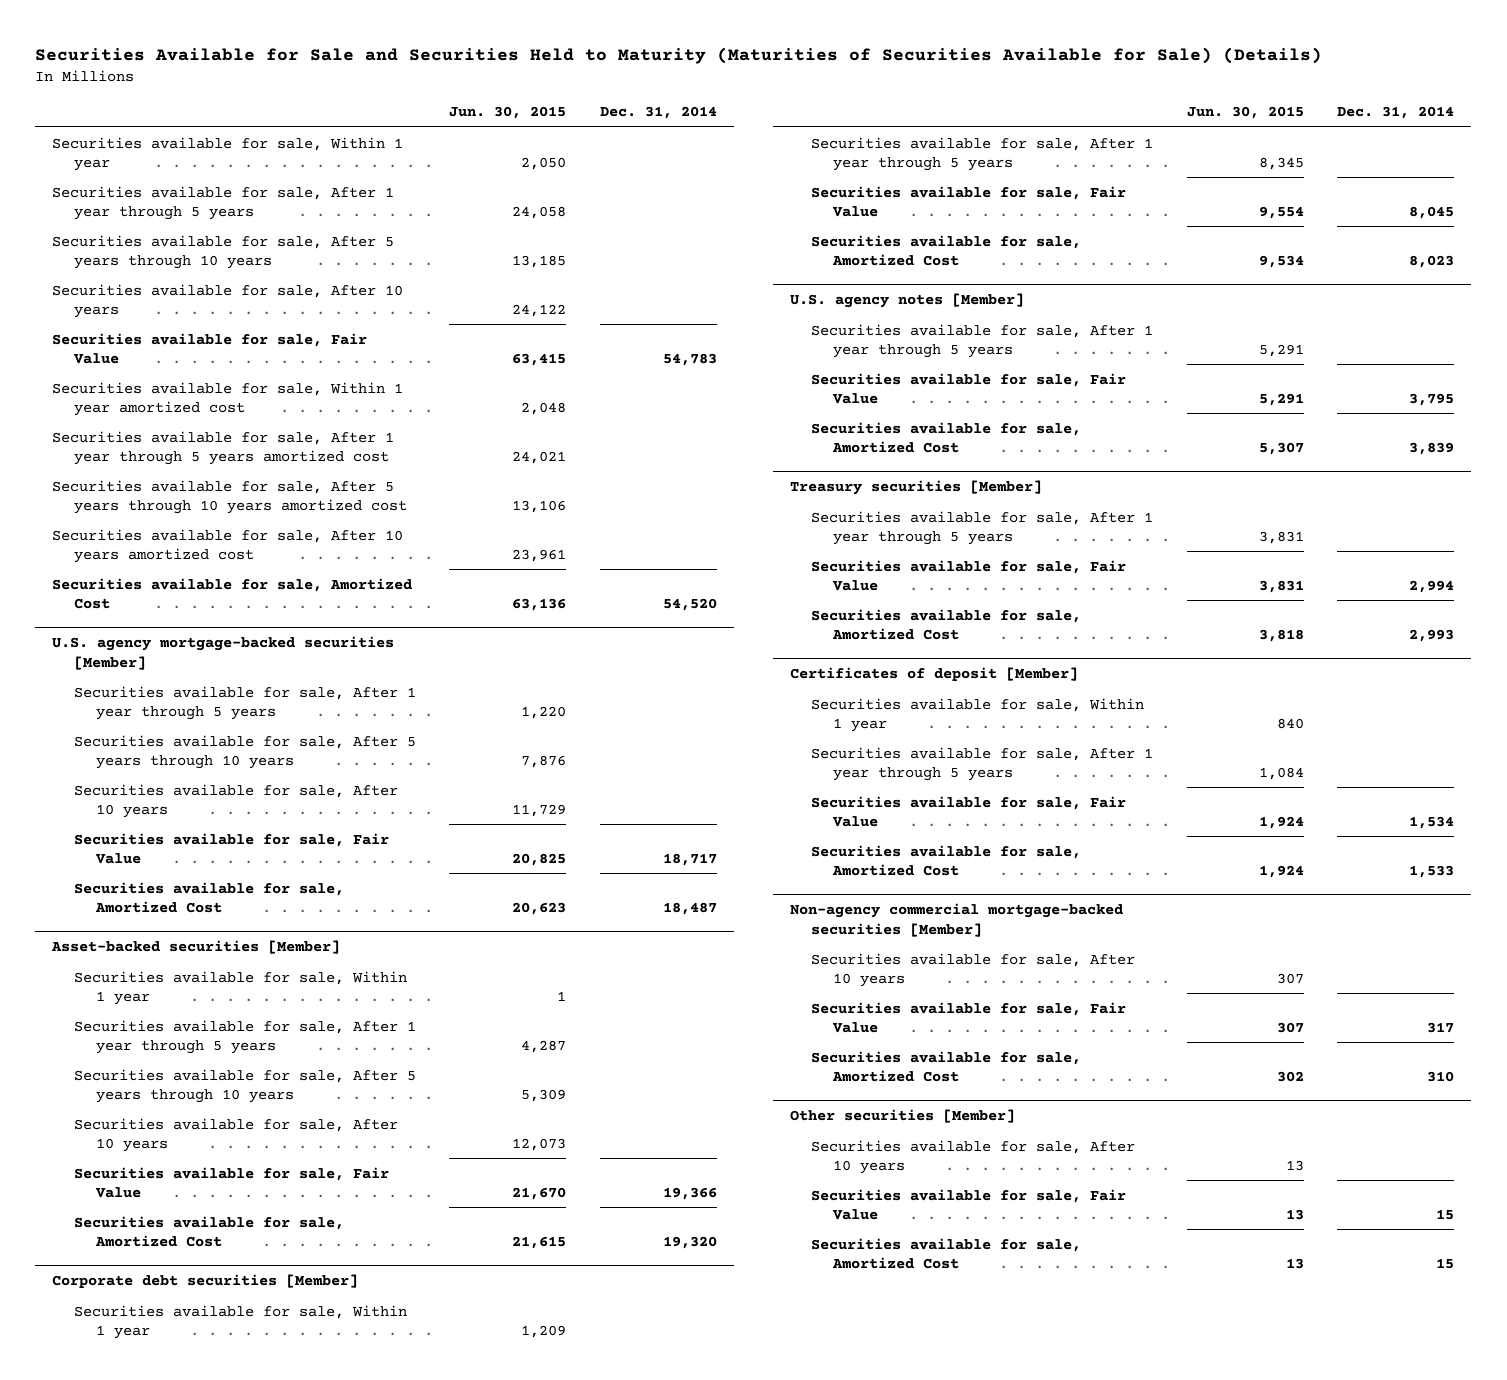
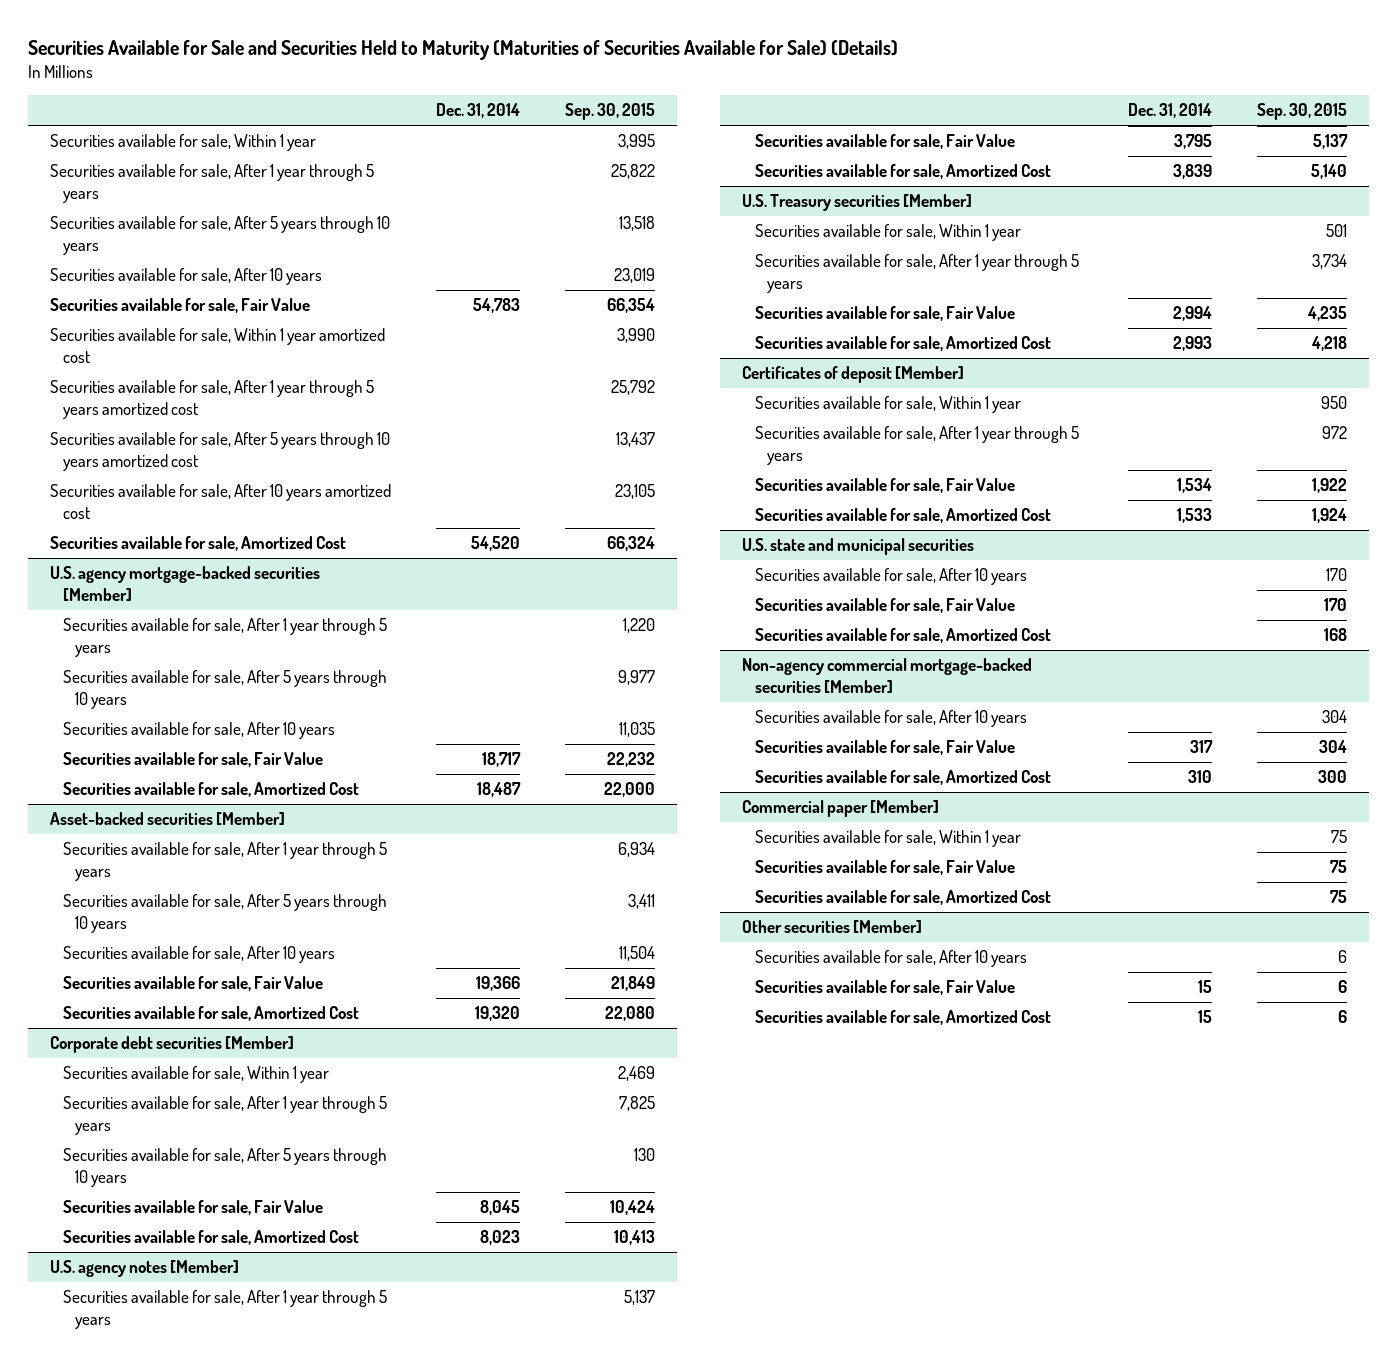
- | Jun. 30, 2015 | Dec. 31, 2014
+ | Dec. 31, 2014 | Sep. 30, 2015
@ Asset-backed securities [Member]
- Securities available for sale, Within 1 year | 1 |
@ Corporate debt securities [Member]
+ Securities available for sale, After 5 years through 10 years | | 130
- Treasury securities [Member]
+ U.S. Treasury securities [Member]
+ Securities available for sale, Within 1 year | | 501
+ U.S. state and municipal securities
+ Securities available for sale, After 10 years | | 170
+ Securities available for sale, Fair Value | | 170
+ Securities available for sale, Amortized Cost | | 168
+ Commercial paper [Member]
+ Securities available for sale, Within 1 year | | 75
+ Securities available for sale, Fair Value | | 75
+ Securities available for sale, Amortized Cost | | 75

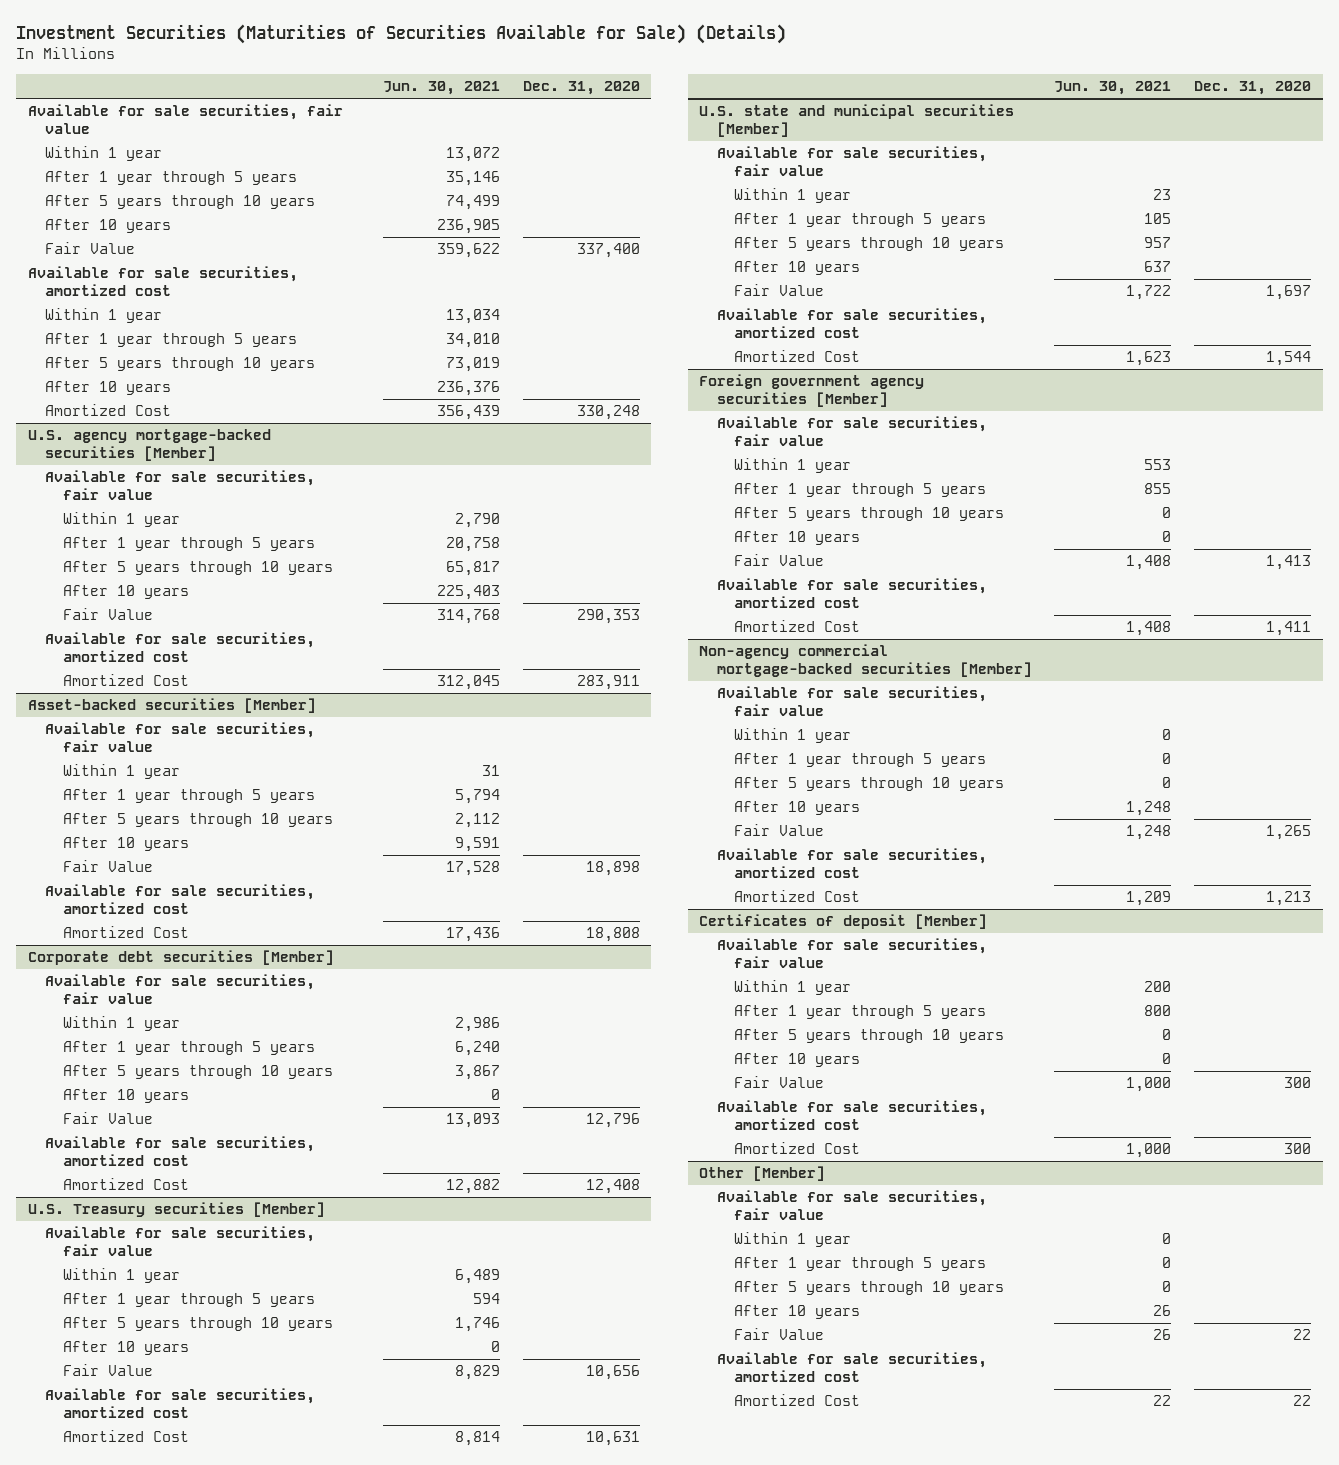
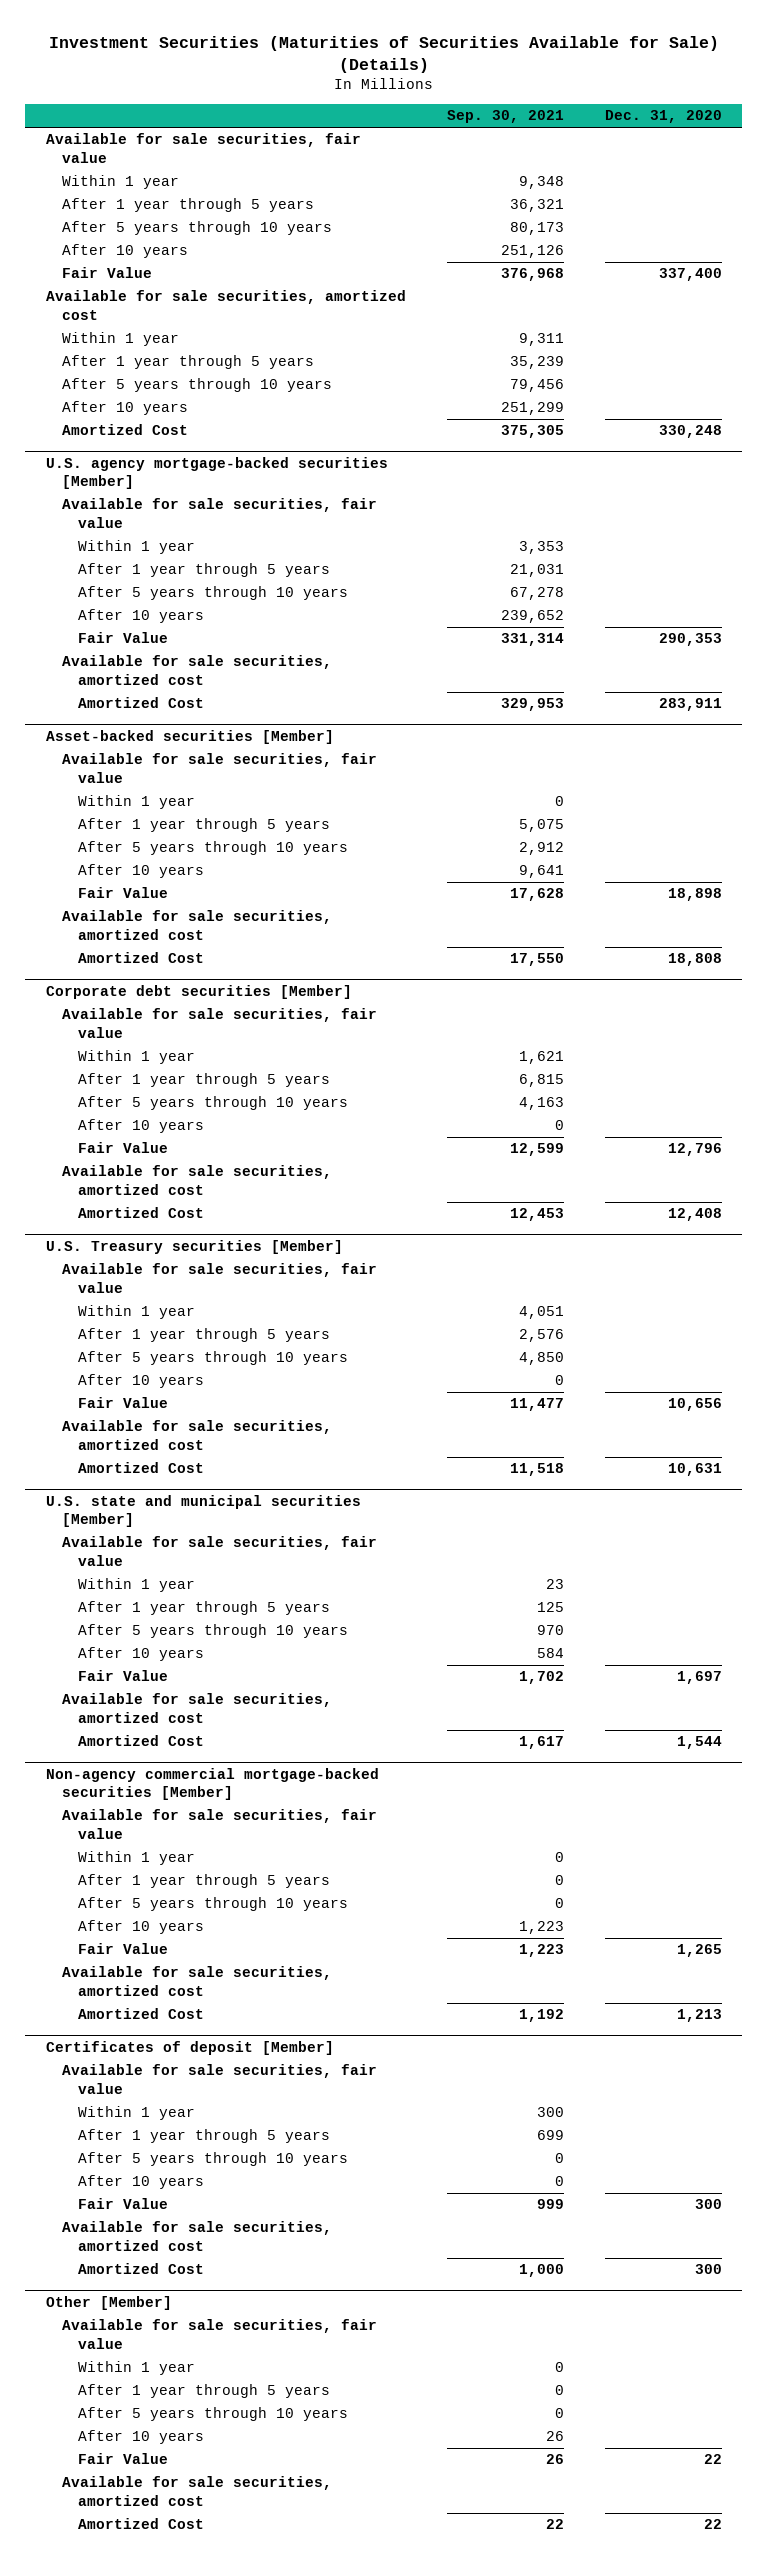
- | Jun. 30, 2021 | Dec. 31, 2020
+ | Sep. 30, 2021 | Dec. 31, 2020
- Foreign government agency securities [Member]
- Available for sale securities, fair value
- Within 1 year | 553 |
- After 1 year through 5 years | 855 |
- After 5 years through 10 years | 0 |
- After 10 years | 0 |
- Fair Value | 1,408 | 1,413
- Available for sale securities, amortized cost
- Amortized Cost | 1,408 | 1,411

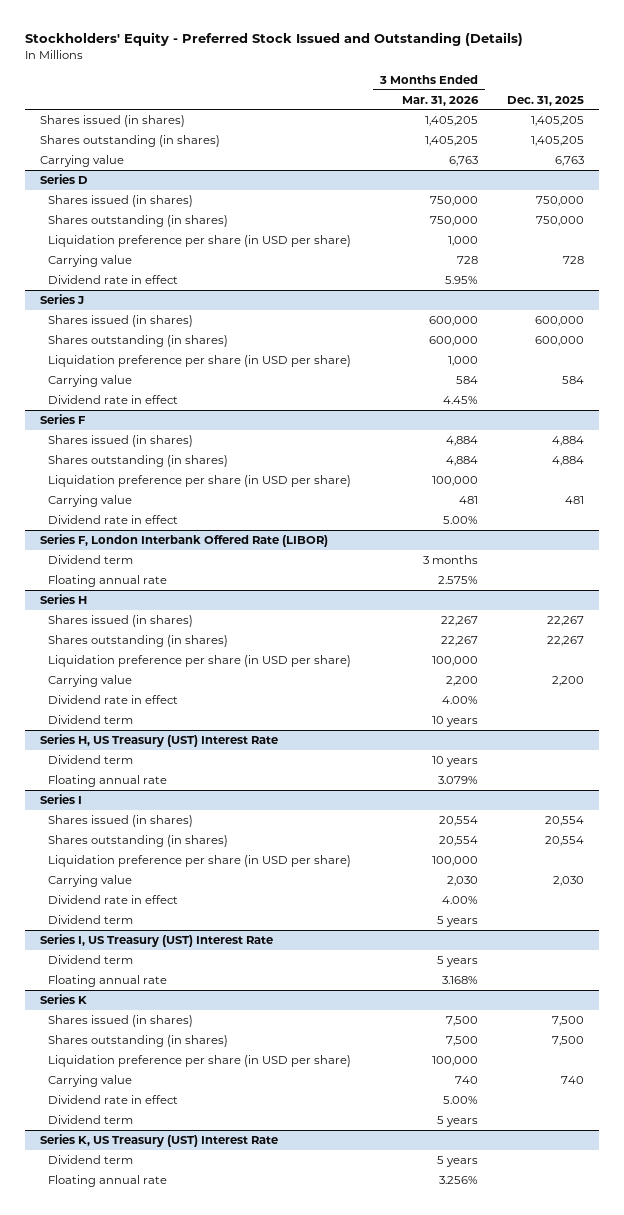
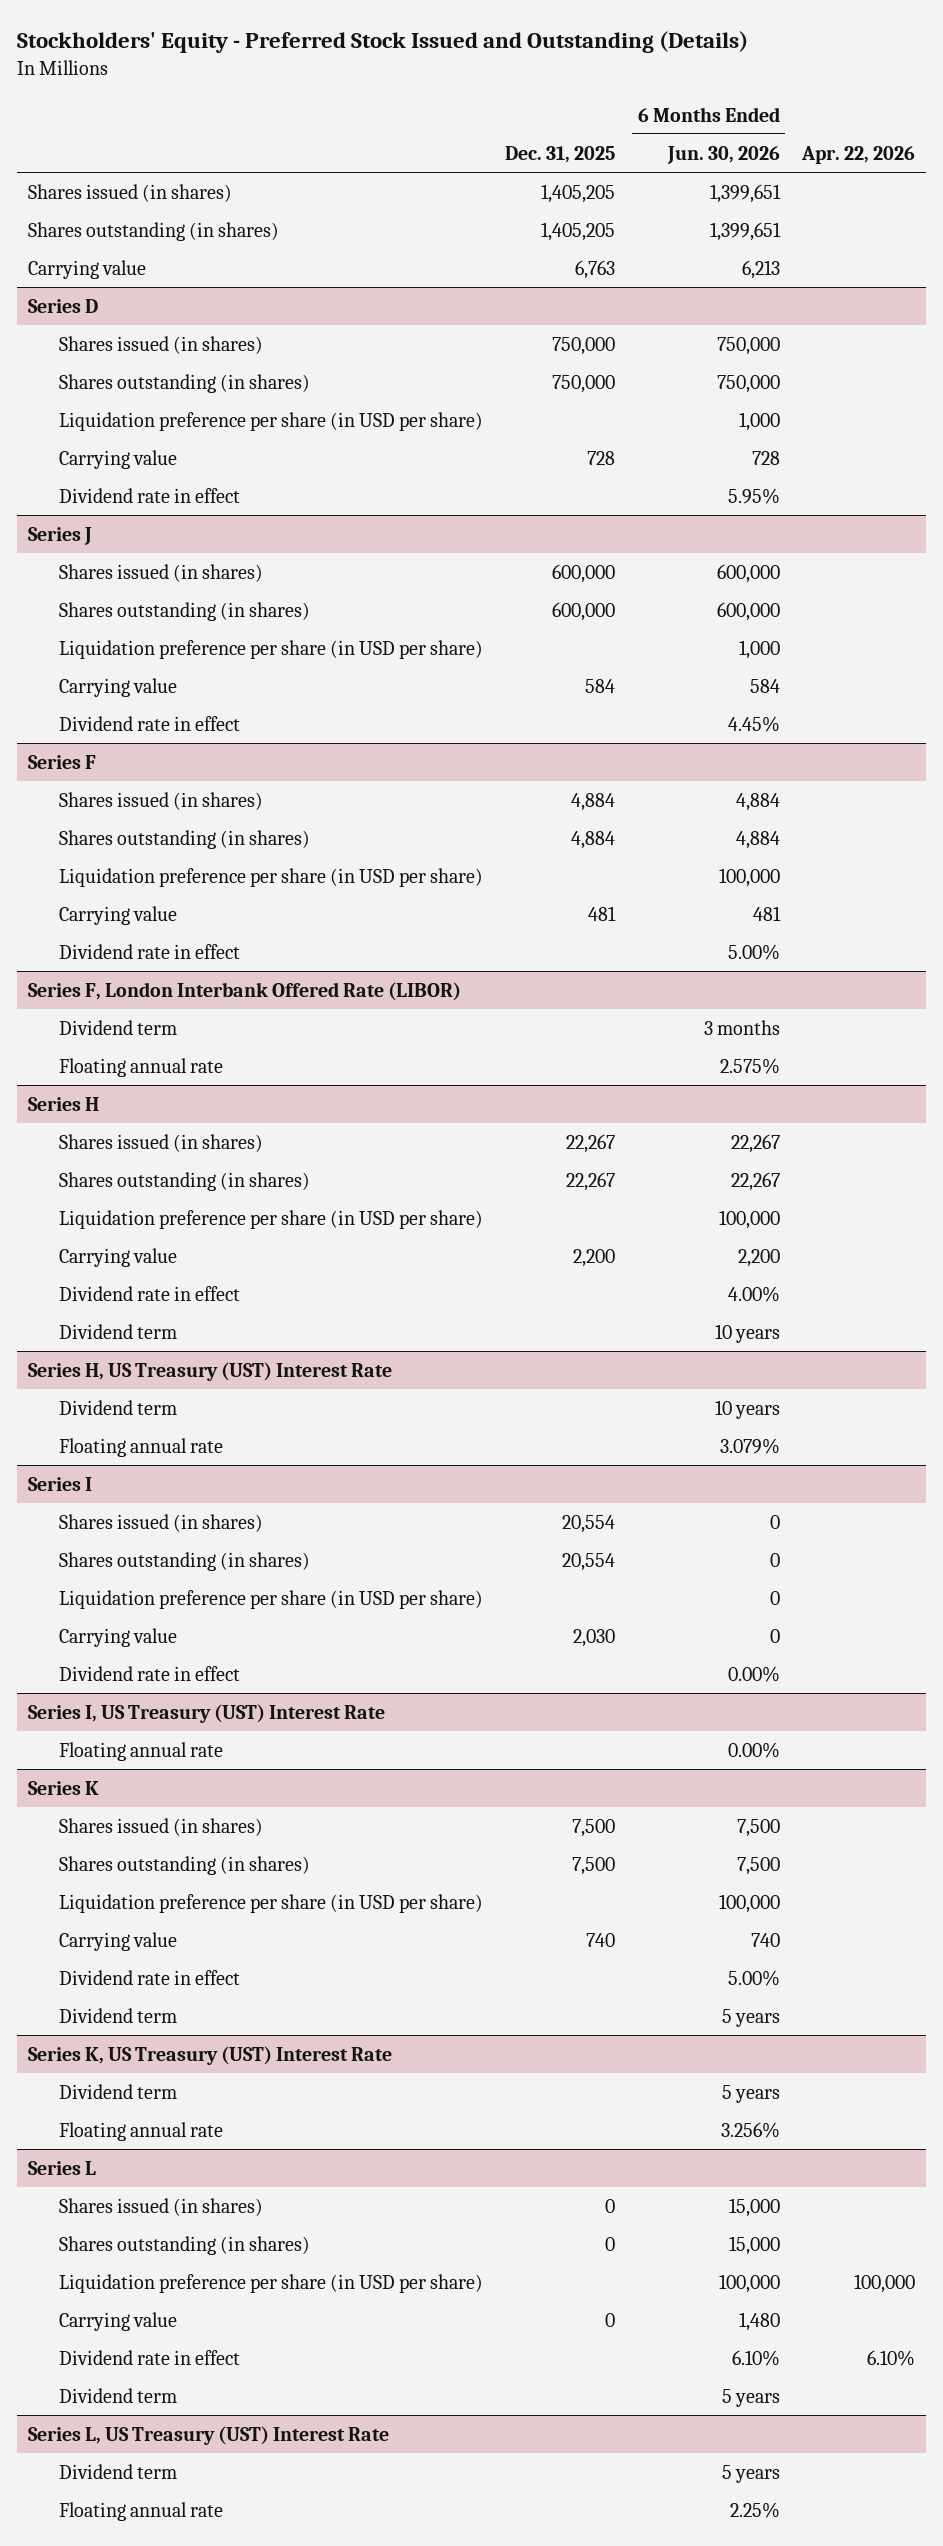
- | 3 Months Ended Mar. 31, 2026 | Dec. 31, 2025
+ | Dec. 31, 2025 | 6 Months Ended Jun. 30, 2026 | Apr. 22, 2026
@ Series I
- Dividend term | 5 years |
@ Series I, US Treasury (UST) Interest Rate
- Dividend term | 5 years |
+ Series L
+ Shares issued (in shares) | 0 | 15,000 |
+ Shares outstanding (in shares) | 0 | 15,000 |
+ Liquidation preference per share (in USD per share) | | 100,000 | 100,000
+ Carrying value | 0 | 1,480 |
+ Dividend rate in effect | | 6.10% | 6.10%
+ Dividend term | | 5 years |
+ Series L, US Treasury (UST) Interest Rate
+ Dividend term | | 5 years |
+ Floating annual rate | | 2.25% |

